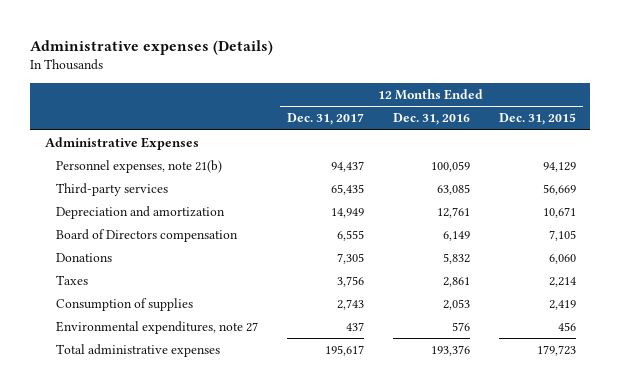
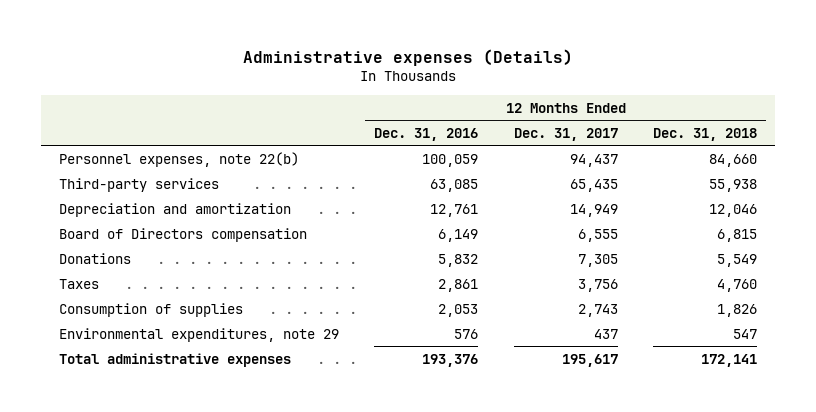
- | 12 Months Ended Dec. 31, 2017 | 12 Months Ended Dec. 31, 2016 | 12 Months Ended Dec. 31, 2015
+ | 12 Months Ended Dec. 31, 2016 | 12 Months Ended Dec. 31, 2017 | 12 Months Ended Dec. 31, 2018
- Administrative Expenses
- Personnel expenses, note 21(b) | 94,437 | 100,059 | 94,129
+ Personnel expenses, note 22(b) | 100,059 | 94,437 | 84,660
- Environmental expenditures, note 27 | 437 | 576 | 456
+ Environmental expenditures, note 29 | 576 | 437 | 547

